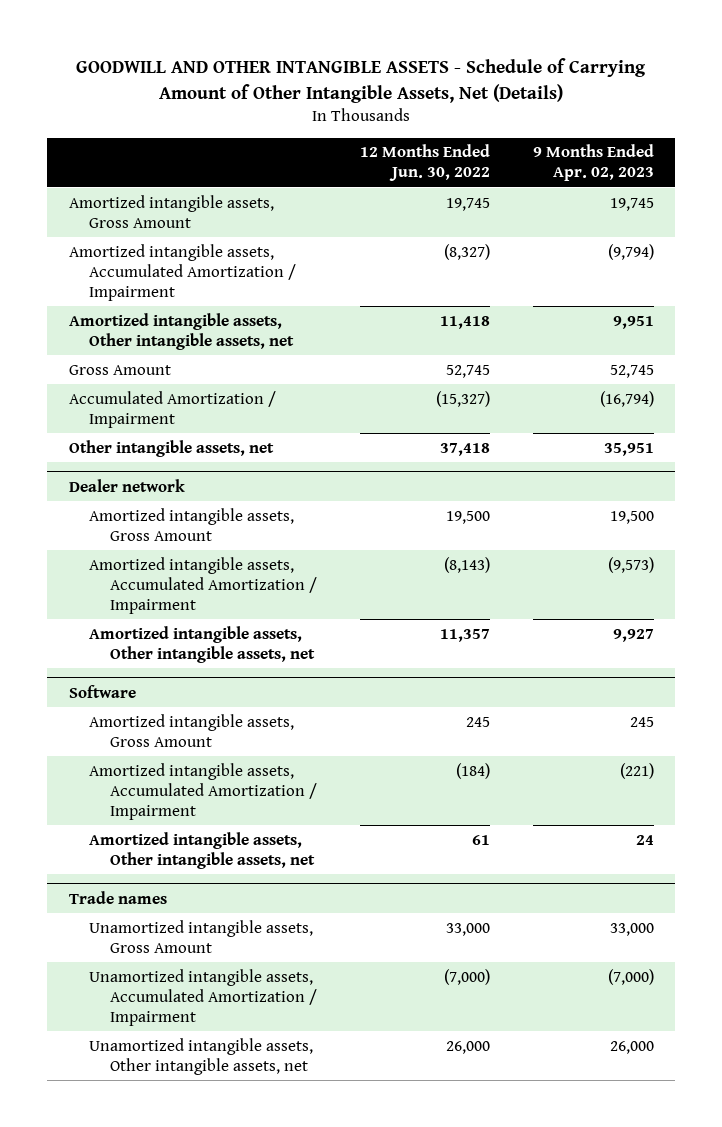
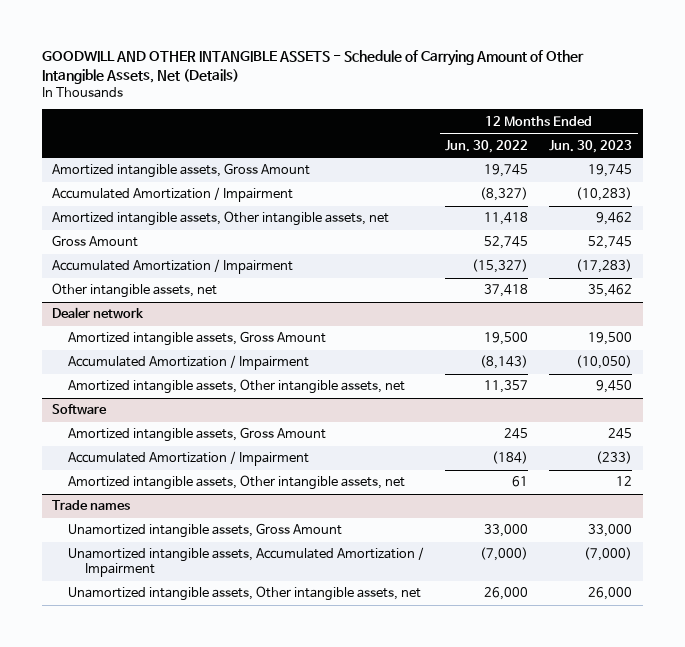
- | 12 Months Ended Jun. 30, 2022 | 9 Months Ended Apr. 02, 2023
+ | 12 Months Ended Jun. 30, 2022 | 12 Months Ended Jun. 30, 2023
- Amortized intangible assets, Accumulated Amortization / Impairment | (8,327) | (9,794)
+ Accumulated Amortization / Impairment | (8,327) | (10,283)
@ Dealer network
- Amortized intangible assets, Accumulated Amortization / Impairment | (8,143) | (9,573)
+ Accumulated Amortization / Impairment | (8,143) | (10,050)
@ Software
- Amortized intangible assets, Accumulated Amortization / Impairment | (184) | (221)
+ Accumulated Amortization / Impairment | (184) | (233)

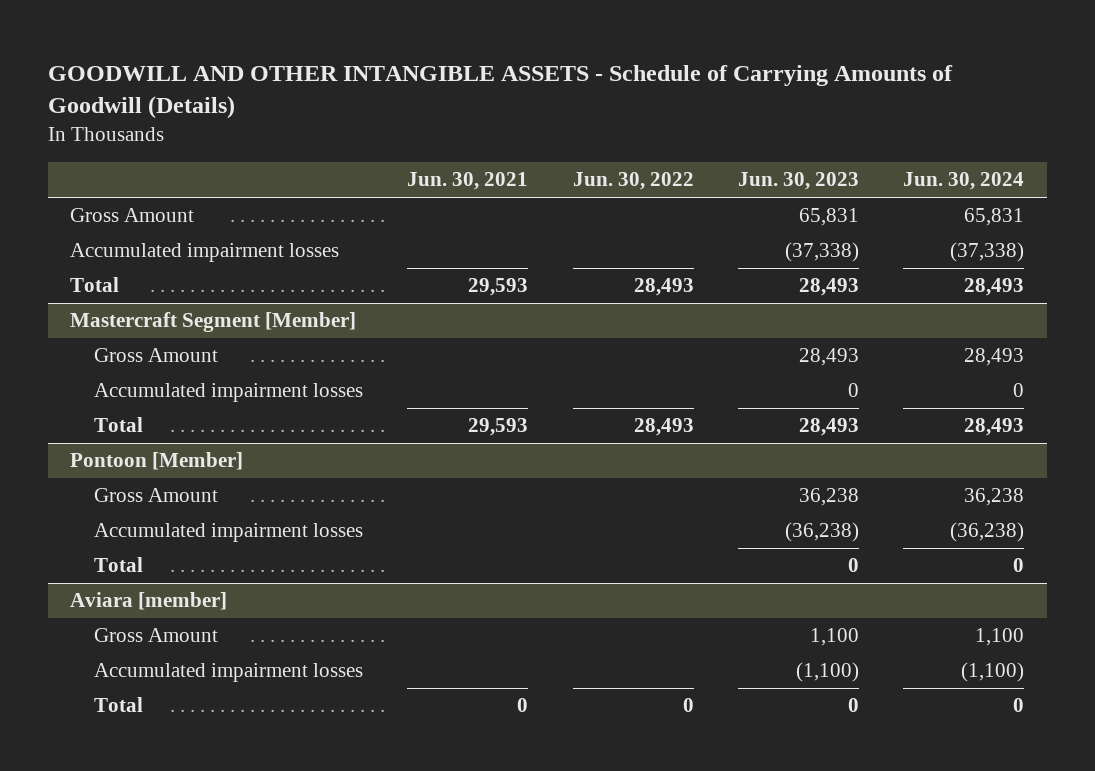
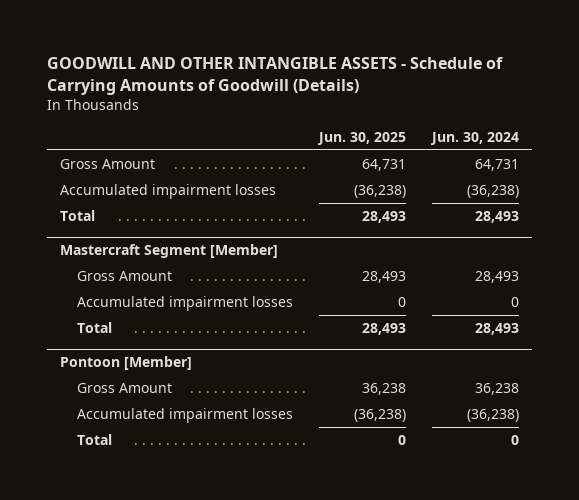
- | Jun. 30, 2021 | Jun. 30, 2022 | Jun. 30, 2023 | Jun. 30, 2024
+ | Jun. 30, 2025 | Jun. 30, 2024
- Gross Amount | | | 65,831 | 65,831
- Accumulated impairment losses | | | (37,338) | (37,338)
+ Gross Amount | 64,731 | 64,731
+ Accumulated impairment losses | (36,238) | (36,238)
- Aviara [member]
- Gross Amount | | | 1,100 | 1,100
- Accumulated impairment losses | | | (1,100) | (1,100)
- Total | 0 | 0 | 0 | 0

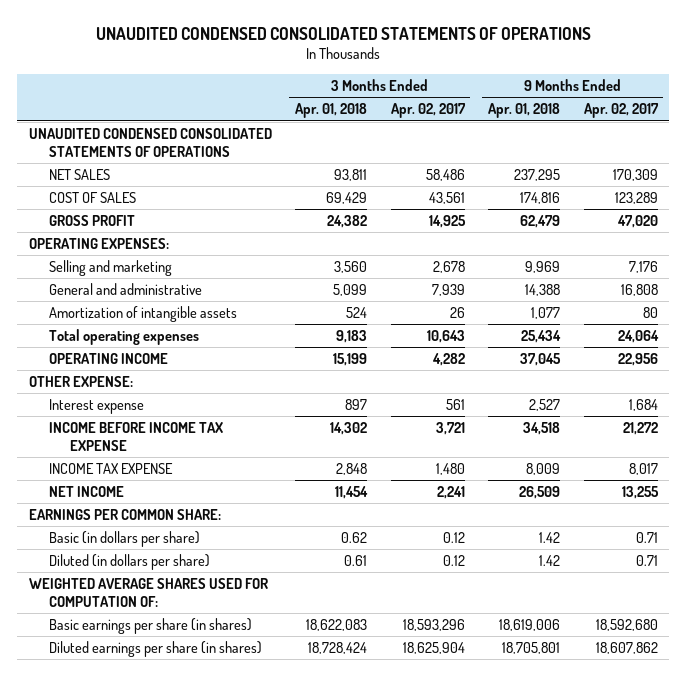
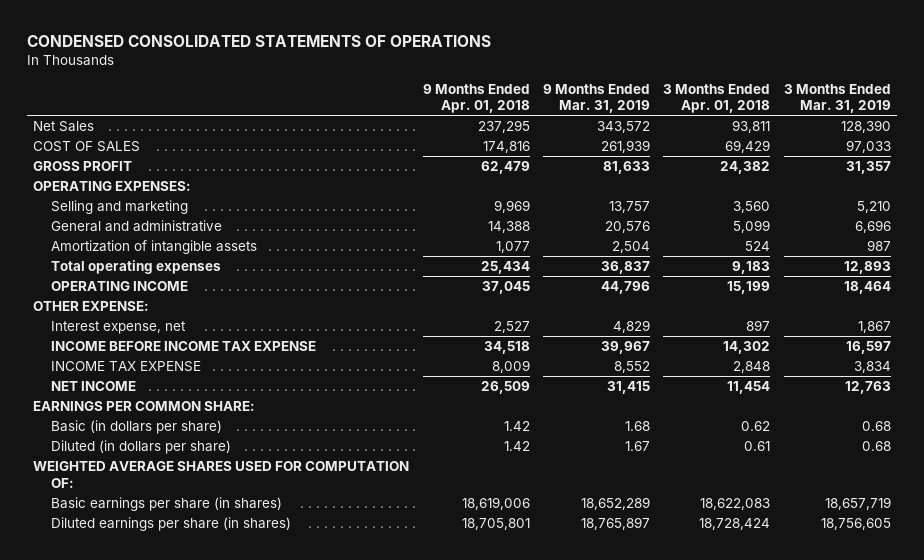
- UNAUDITED CONDENSED CONSOLIDATED STATEMENTS OF OPERATIONS
+ CONDENSED CONSOLIDATED STATEMENTS OF OPERATIONS
- | 3 Months Ended Apr. 01, 2018 | 3 Months Ended Apr. 02, 2017 | 9 Months Ended Apr. 01, 2018 | 9 Months Ended Apr. 02, 2017
+ | 9 Months Ended Apr. 01, 2018 | 9 Months Ended Mar. 31, 2019 | 3 Months Ended Apr. 01, 2018 | 3 Months Ended Mar. 31, 2019
- UNAUDITED CONDENSED CONSOLIDATED STATEMENTS OF OPERATIONS
- NET SALES | 93,811 | 58,486 | 237,295 | 170,309
+ Net Sales | 237,295 | 343,572 | 93,811 | 128,390
- Interest expense | 897 | 561 | 2,527 | 1,684
+ Interest expense, net | 2,527 | 4,829 | 897 | 1,867

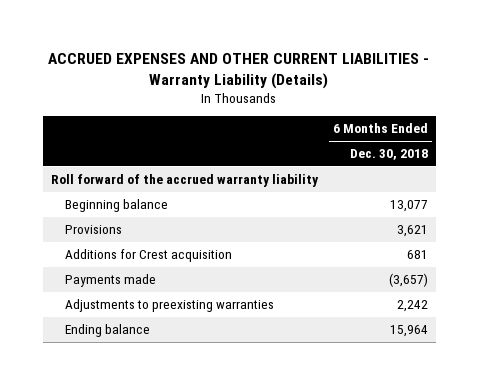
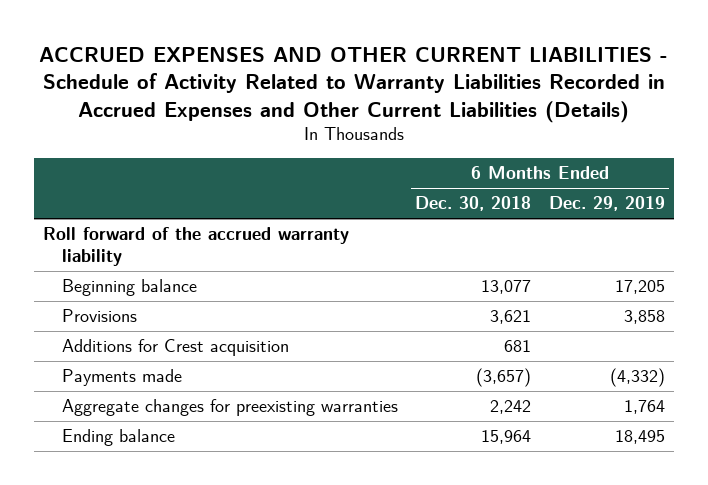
- ACCRUED EXPENSES AND OTHER CURRENT LIABILITIES - Warranty Liability (Details)
+ ACCRUED EXPENSES AND OTHER CURRENT LIABILITIES - Schedule of Activity Related to Warranty Liabilities Recorded in Accrued Expenses and Other Current Liabilities (Details)
- | 6 Months Ended Dec. 30, 2018
+ | 6 Months Ended Dec. 30, 2018 | 6 Months Ended Dec. 29, 2019
- Adjustments to preexisting warranties | 2,242
+ Aggregate changes for preexisting warranties | 2,242 | 1,764

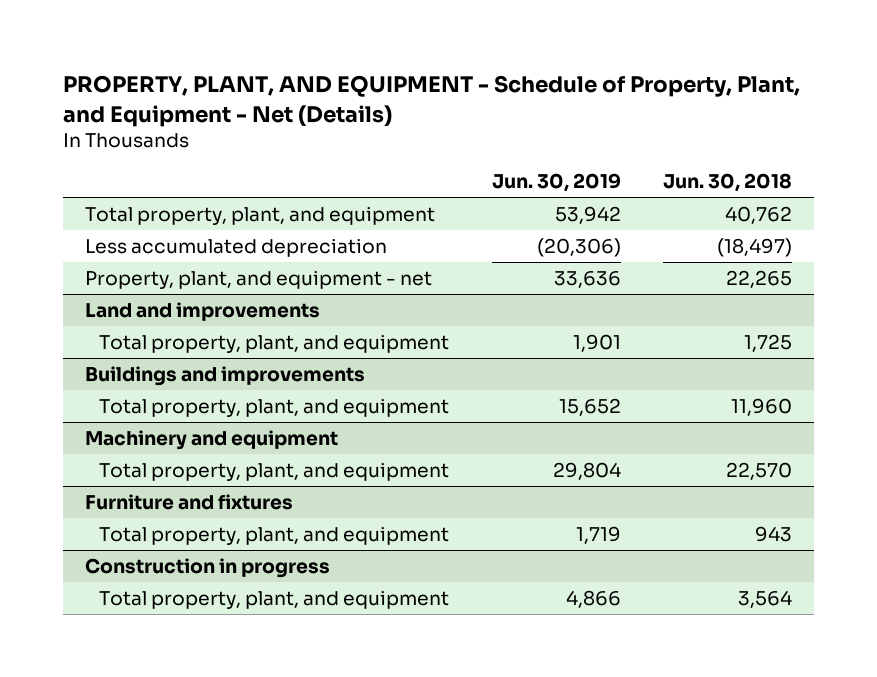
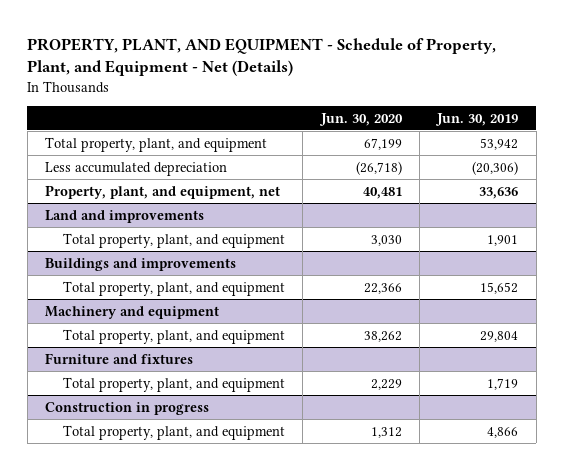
- | Jun. 30, 2019 | Jun. 30, 2018
+ | Jun. 30, 2020 | Jun. 30, 2019
- Property, plant, and equipment - net | 33,636 | 22,265
+ Property, plant, and equipment, net | 40,481 | 33,636

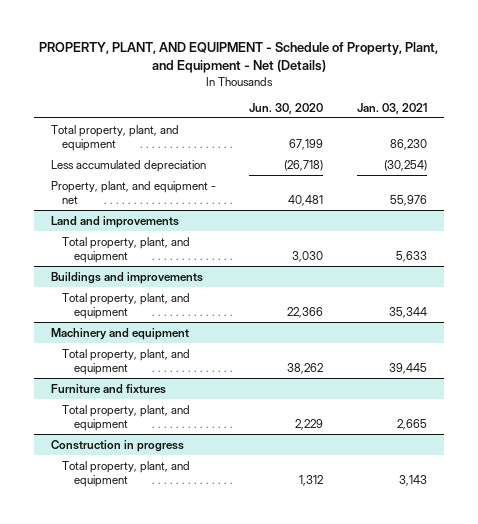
- | Jun. 30, 2020 | Jun. 30, 2019
+ | Jun. 30, 2020 | Jan. 03, 2021
- Property, plant, and equipment, net | 40,481 | 33,636
+ Property, plant, and equipment - net | 40,481 | 55,976

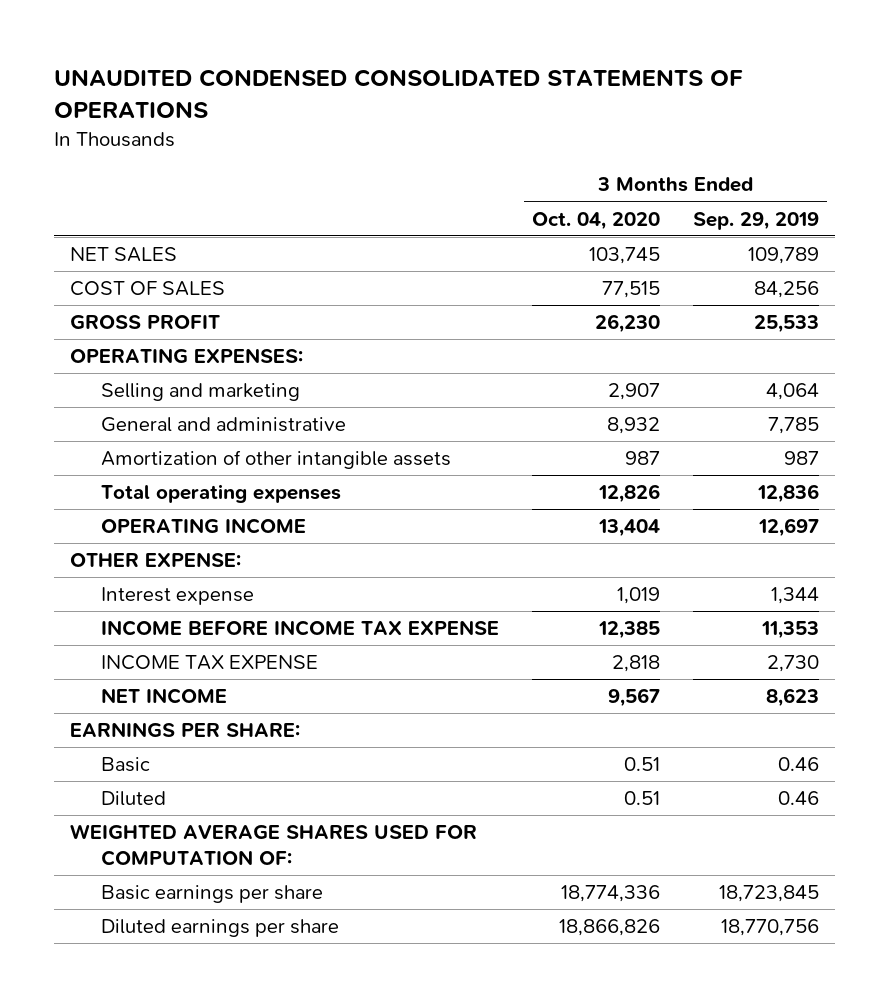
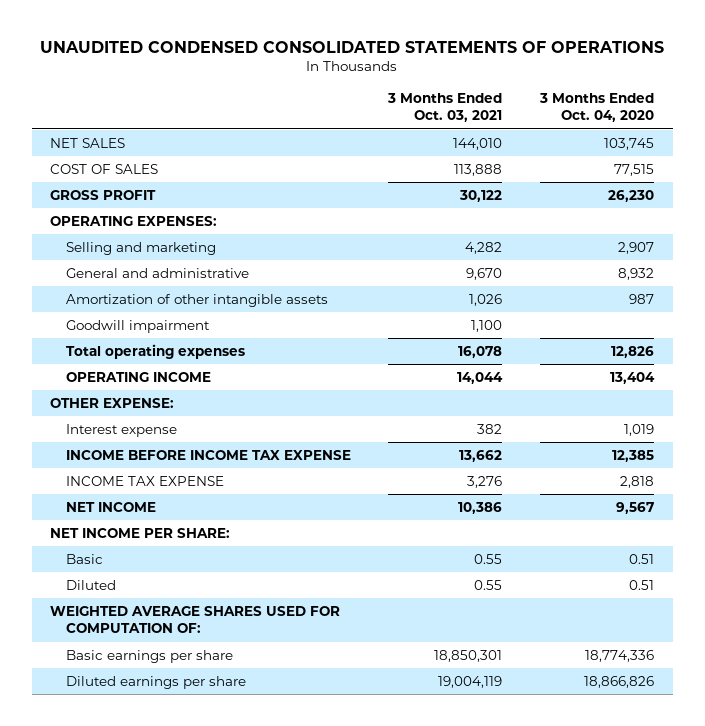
- | 3 Months Ended Oct. 04, 2020 | 3 Months Ended Sep. 29, 2019
+ | 3 Months Ended Oct. 03, 2021 | 3 Months Ended Oct. 04, 2020
+ Goodwill impairment | 1,100 |
- EARNINGS PER SHARE:
+ NET INCOME PER SHARE:

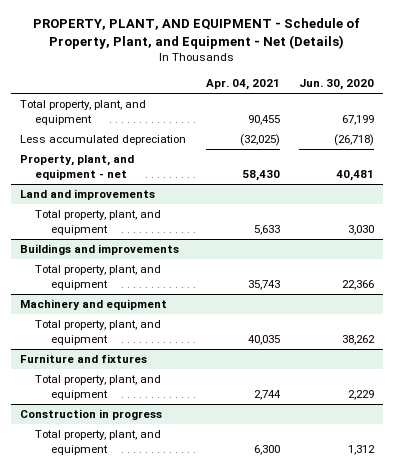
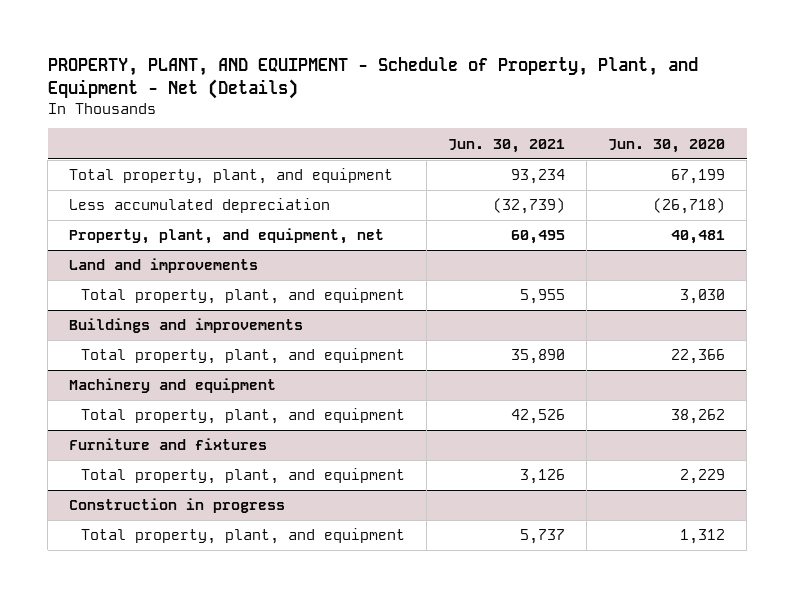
- | Apr. 04, 2021 | Jun. 30, 2020
+ | Jun. 30, 2021 | Jun. 30, 2020
- Property, plant, and equipment - net | 58,430 | 40,481
+ Property, plant, and equipment, net | 60,495 | 40,481

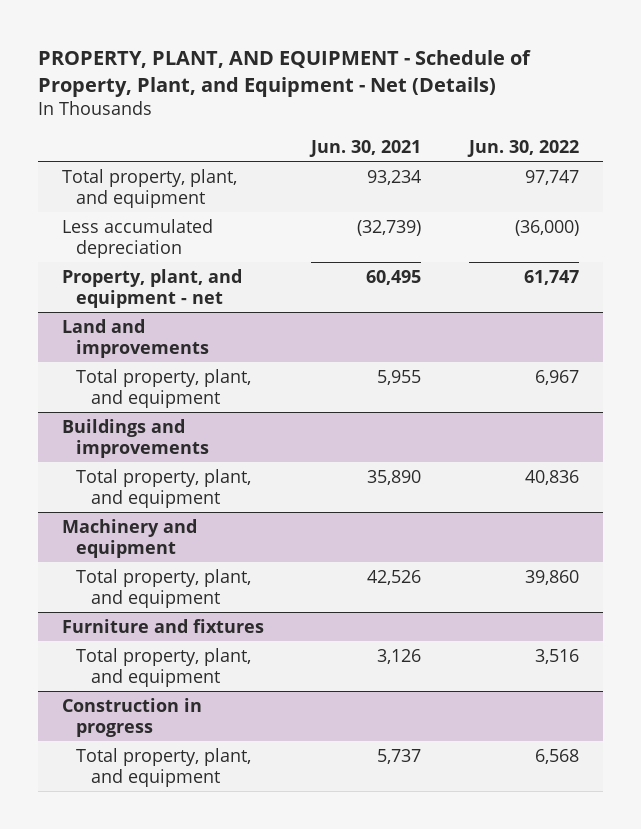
- | Jun. 30, 2021 | Jun. 30, 2020
+ | Jun. 30, 2021 | Jun. 30, 2022
- Property, plant, and equipment, net | 60,495 | 40,481
+ Property, plant, and equipment - net | 60,495 | 61,747

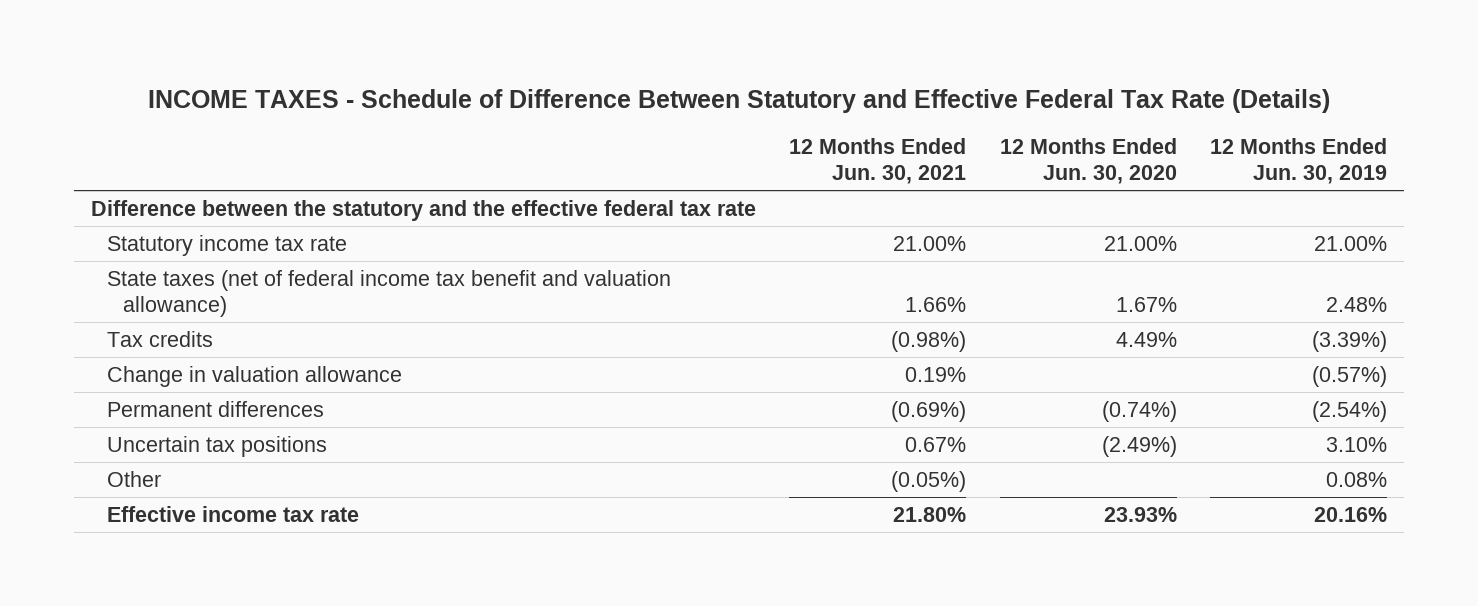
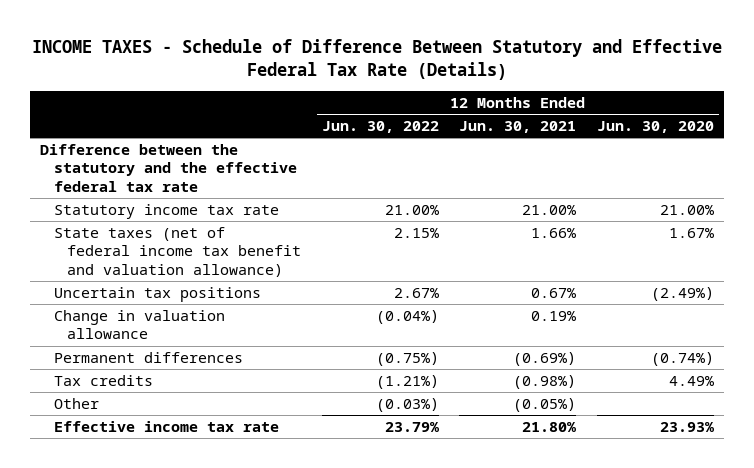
- | 12 Months Ended Jun. 30, 2021 | 12 Months Ended Jun. 30, 2020 | 12 Months Ended Jun. 30, 2019
+ | 12 Months Ended Jun. 30, 2022 | 12 Months Ended Jun. 30, 2021 | 12 Months Ended Jun. 30, 2020
moved up: Uncertain tax positions | 2.67% | 0.67% | (2.49%)
moved down: Tax credits | (1.21%) | (0.98%) | 4.49%

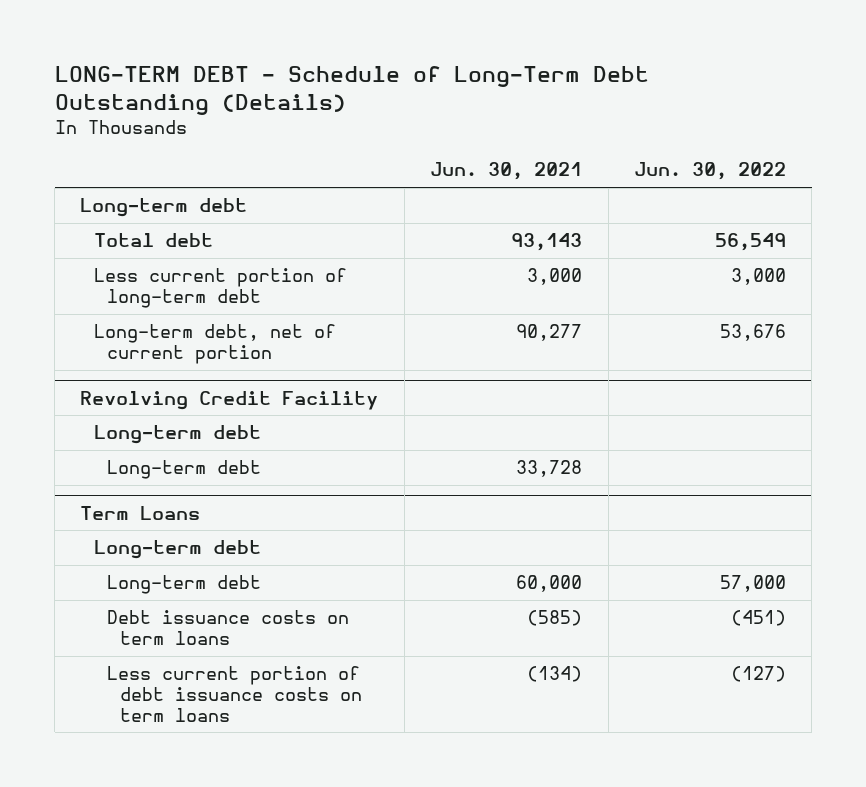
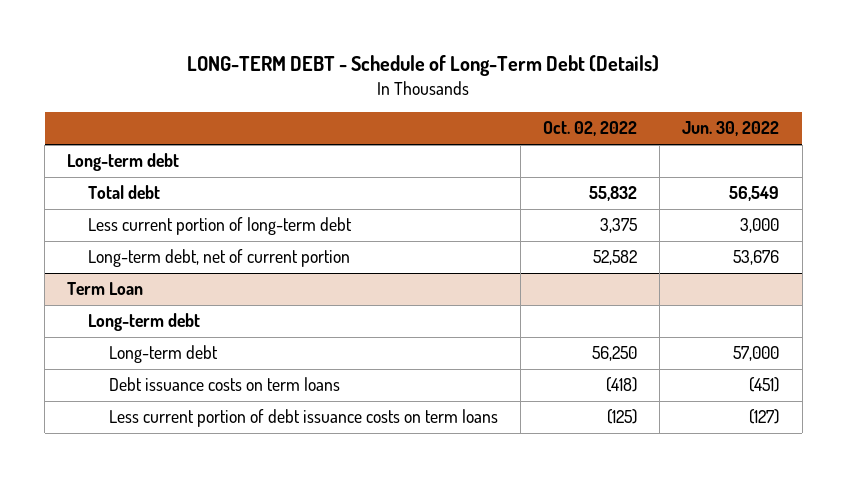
- LONG-TERM DEBT - Schedule of Long-Term Debt Outstanding (Details)
+ LONG-TERM DEBT - Schedule of Long-Term Debt (Details)
- | Jun. 30, 2021 | Jun. 30, 2022
+ | Oct. 02, 2022 | Jun. 30, 2022
- Revolving Credit Facility
- Long-term debt
- Long-term debt | 33,728 |
- Term Loans
+ Term Loan

